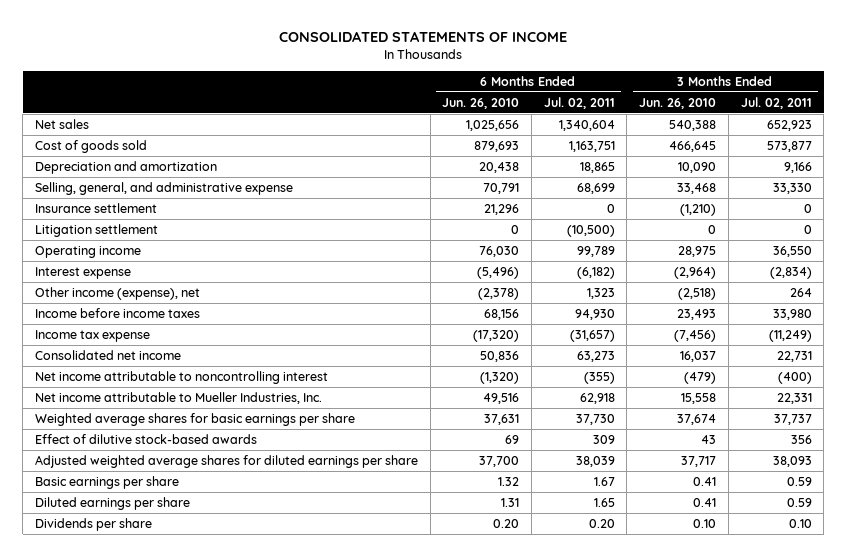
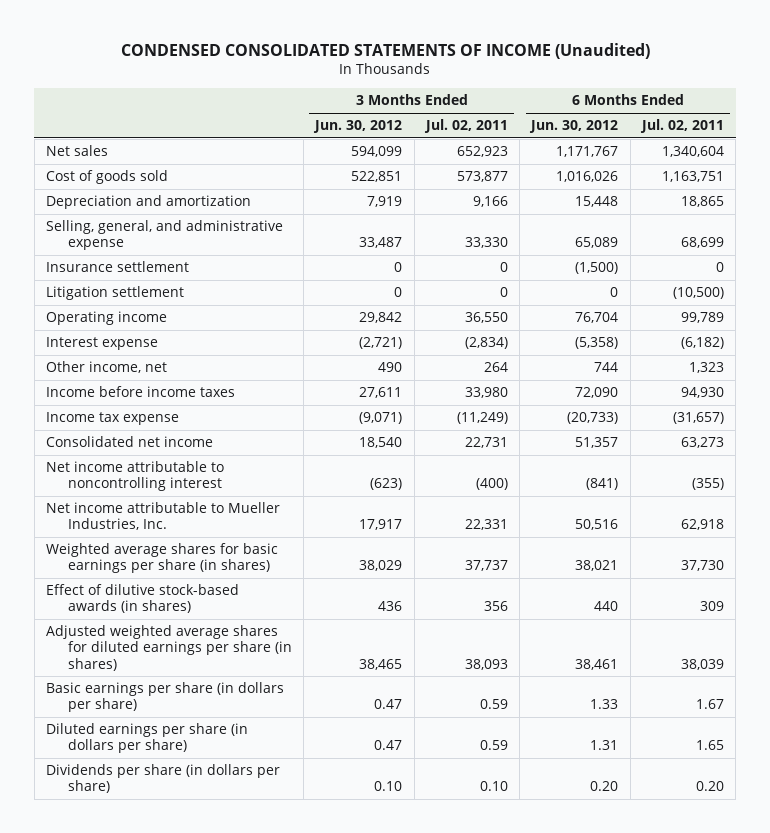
- CONSOLIDATED STATEMENTS OF INCOME
+ CONDENSED CONSOLIDATED STATEMENTS OF INCOME (Unaudited)
- | 6 Months Ended Jun. 26, 2010 | 6 Months Ended Jul. 02, 2011 | 3 Months Ended Jun. 26, 2010 | 3 Months Ended Jul. 02, 2011
+ | 3 Months Ended Jun. 30, 2012 | 3 Months Ended Jul. 02, 2011 | 6 Months Ended Jun. 30, 2012 | 6 Months Ended Jul. 02, 2011
- Other income (expense), net | (2,378) | 1,323 | (2,518) | 264
+ Other income, net | 490 | 264 | 744 | 1,323
- Weighted average shares for basic earnings per share | 37,631 | 37,730 | 37,674 | 37,737
- Effect of dilutive stock-based awards | 69 | 309 | 43 | 356
- Adjusted weighted average shares for diluted earnings per share | 37,700 | 38,039 | 37,717 | 38,093
- Basic earnings per share | 1.32 | 1.67 | 0.41 | 0.59
- Diluted earnings per share | 1.31 | 1.65 | 0.41 | 0.59
- Dividends per share | 0.20 | 0.20 | 0.10 | 0.10
+ Weighted average shares for basic earnings per share (in shares) | 38,029 | 37,737 | 38,021 | 37,730
+ Effect of dilutive stock-based awards (in shares) | 436 | 356 | 440 | 309
+ Adjusted weighted average shares for diluted earnings per share (in shares) | 38,465 | 38,093 | 38,461 | 38,039
+ Basic earnings per share (in dollars per share) | 0.47 | 0.59 | 1.33 | 1.67
+ Diluted earnings per share (in dollars per share) | 0.47 | 0.59 | 1.31 | 1.65
+ Dividends per share (in dollars per share) | 0.10 | 0.10 | 0.20 | 0.20

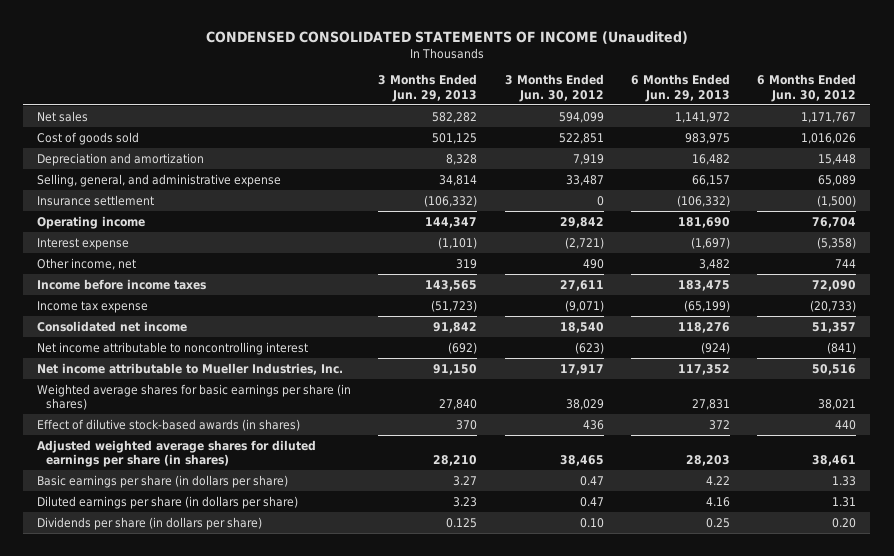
- | 3 Months Ended Jun. 30, 2012 | 3 Months Ended Jul. 02, 2011 | 6 Months Ended Jun. 30, 2012 | 6 Months Ended Jul. 02, 2011
+ | 3 Months Ended Jun. 29, 2013 | 3 Months Ended Jun. 30, 2012 | 6 Months Ended Jun. 29, 2013 | 6 Months Ended Jun. 30, 2012
- Litigation settlement | 0 | 0 | 0 | (10,500)

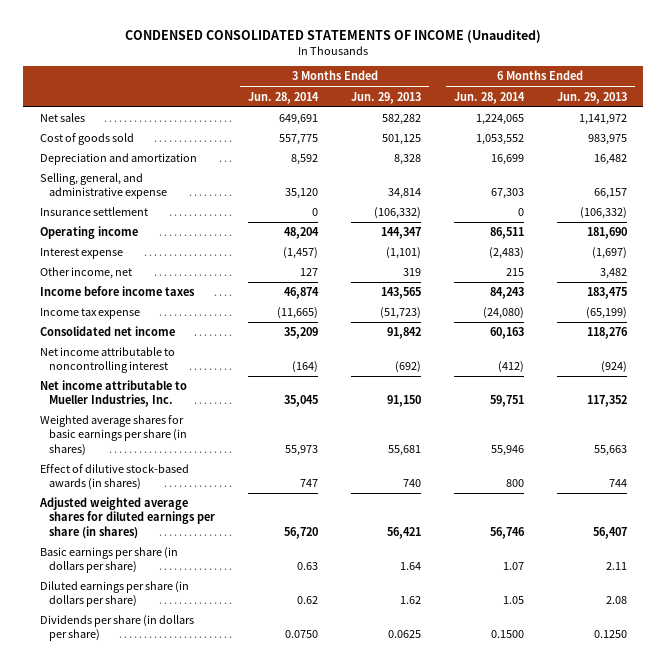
- | 3 Months Ended Jun. 29, 2013 | 3 Months Ended Jun. 30, 2012 | 6 Months Ended Jun. 29, 2013 | 6 Months Ended Jun. 30, 2012
+ | 3 Months Ended Jun. 28, 2014 | 3 Months Ended Jun. 29, 2013 | 6 Months Ended Jun. 28, 2014 | 6 Months Ended Jun. 29, 2013
- Weighted average shares for basic earnings per share (in shares) | 27,840 | 38,029 | 27,831 | 38,021
- Effect of dilutive stock-based awards (in shares) | 370 | 436 | 372 | 440
- Adjusted weighted average shares for diluted earnings per share (in shares) | 28,210 | 38,465 | 28,203 | 38,461
- Basic earnings per share (in dollars per share) | 3.27 | 0.47 | 4.22 | 1.33
- Diluted earnings per share (in dollars per share) | 3.23 | 0.47 | 4.16 | 1.31
- Dividends per share (in dollars per share) | 0.125 | 0.10 | 0.25 | 0.20
+ Weighted average shares for basic earnings per share (in shares) | 55,973 | 55,681 | 55,946 | 55,663
+ Effect of dilutive stock-based awards (in shares) | 747 | 740 | 800 | 744
+ Adjusted weighted average shares for diluted earnings per share (in shares) | 56,720 | 56,421 | 56,746 | 56,407
+ Basic earnings per share (in dollars per share) | 0.63 | 1.64 | 1.07 | 2.11
+ Diluted earnings per share (in dollars per share) | 0.62 | 1.62 | 1.05 | 2.08
+ Dividends per share (in dollars per share) | 0.0750 | 0.0625 | 0.1500 | 0.1250

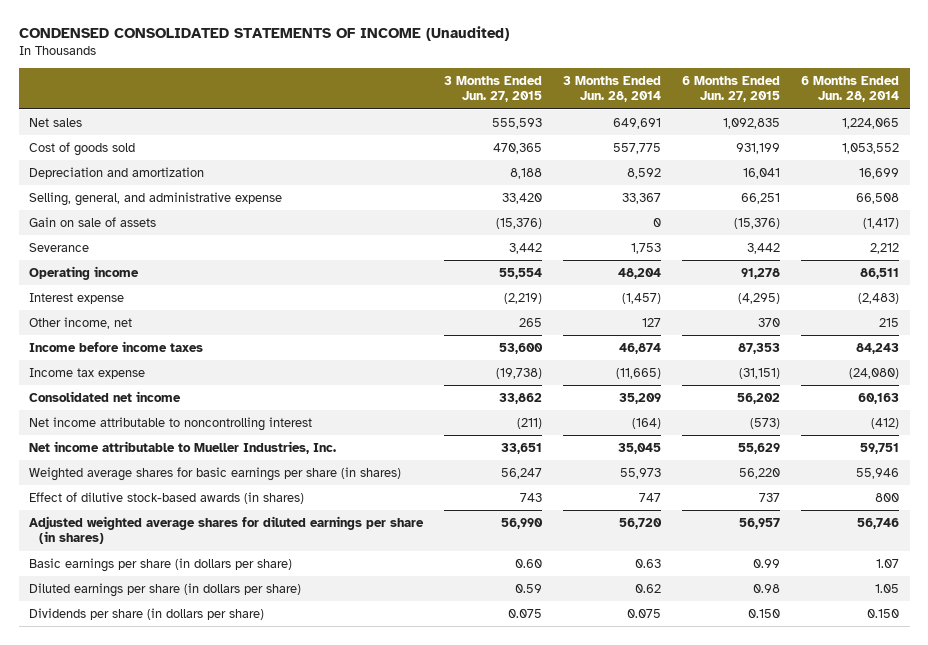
- | 3 Months Ended Jun. 28, 2014 | 3 Months Ended Jun. 29, 2013 | 6 Months Ended Jun. 28, 2014 | 6 Months Ended Jun. 29, 2013
+ | 3 Months Ended Jun. 27, 2015 | 3 Months Ended Jun. 28, 2014 | 6 Months Ended Jun. 27, 2015 | 6 Months Ended Jun. 28, 2014
- Selling, general, and administrative expense | 35,120 | 34,814 | 67,303 | 66,157
- Insurance settlement | 0 | (106,332) | 0 | (106,332)
+ Selling, general, and administrative expense | 33,420 | 33,367 | 66,251 | 66,508
+ Gain on sale of assets | (15,376) | 0 | (15,376) | (1,417)
+ Severance | 3,442 | 1,753 | 3,442 | 2,212
- Dividends per share (in dollars per share) | 0.0750 | 0.0625 | 0.1500 | 0.1250
+ Dividends per share (in dollars per share) | 0.075 | 0.075 | 0.150 | 0.150

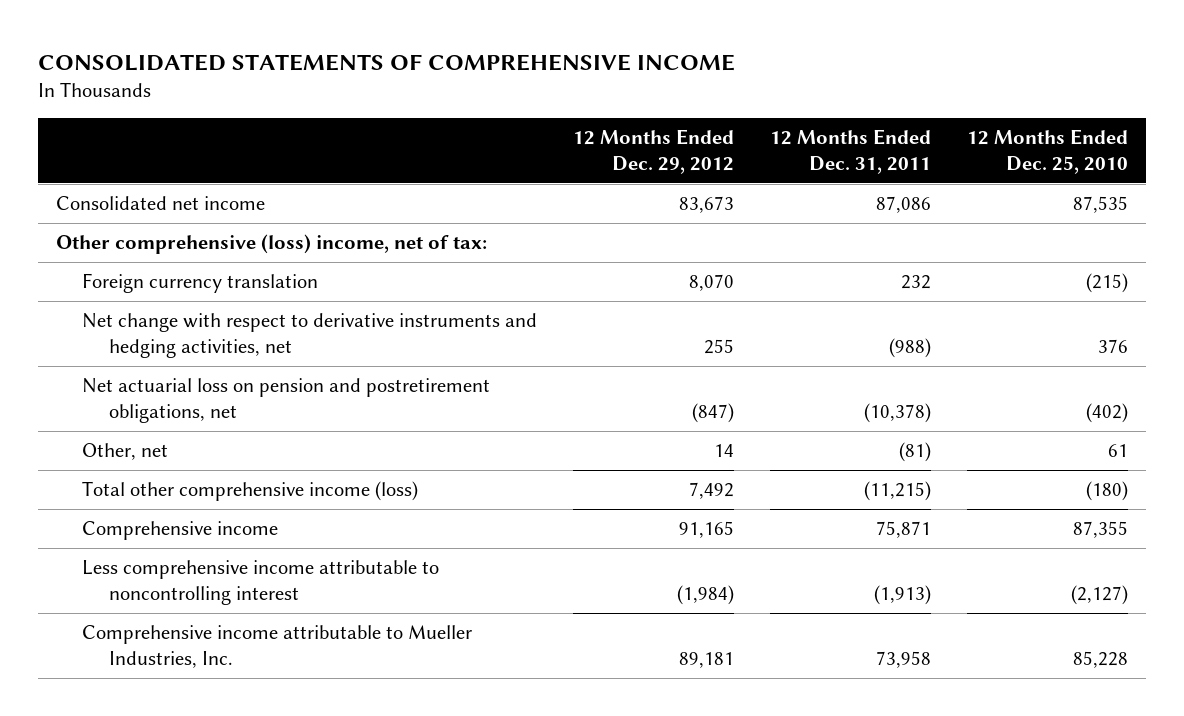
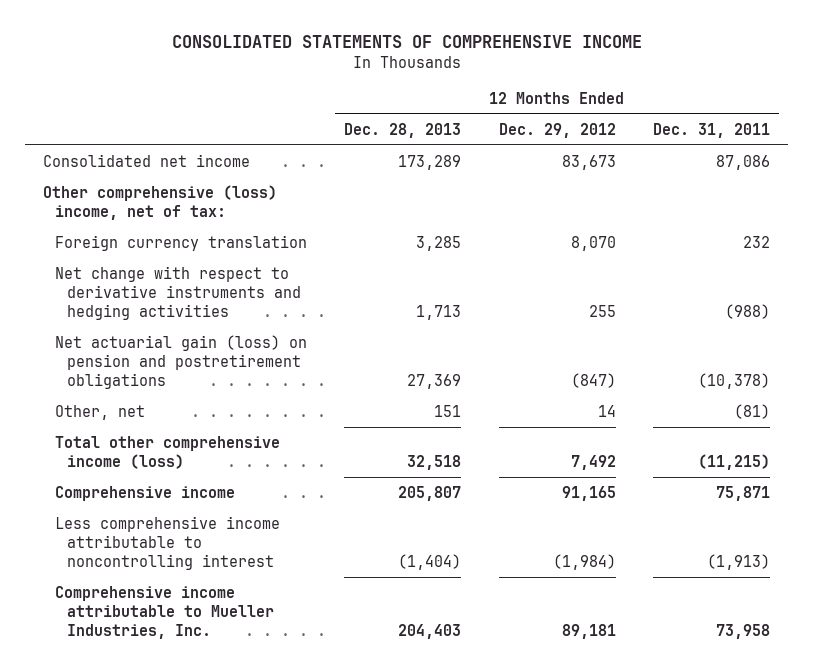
- | 12 Months Ended Dec. 29, 2012 | 12 Months Ended Dec. 31, 2011 | 12 Months Ended Dec. 25, 2010
+ | 12 Months Ended Dec. 28, 2013 | 12 Months Ended Dec. 29, 2012 | 12 Months Ended Dec. 31, 2011
- Net change with respect to derivative instruments and hedging activities, net | 255 | (988) | 376
- Net actuarial loss on pension and postretirement obligations, net | (847) | (10,378) | (402)
+ Net change with respect to derivative instruments and hedging activities | 1,713 | 255 | (988)
+ Net actuarial gain (loss) on pension and postretirement obligations | 27,369 | (847) | (10,378)

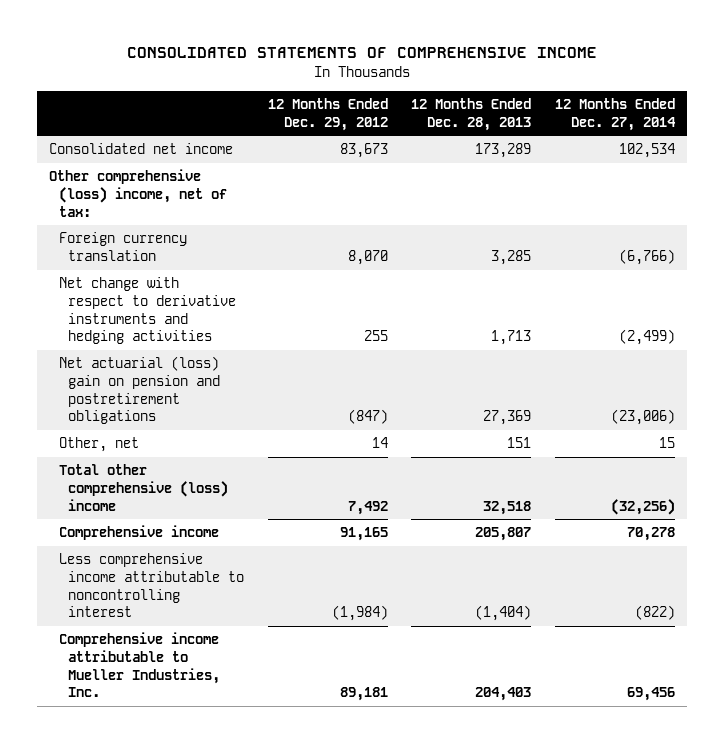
- | 12 Months Ended Dec. 28, 2013 | 12 Months Ended Dec. 29, 2012 | 12 Months Ended Dec. 31, 2011
+ | 12 Months Ended Dec. 29, 2012 | 12 Months Ended Dec. 28, 2013 | 12 Months Ended Dec. 27, 2014
- Net actuarial gain (loss) on pension and postretirement obligations | 27,369 | (847) | (10,378)
+ Net actuarial (loss) gain on pension and postretirement obligations | (847) | 27,369 | (23,006)
- Total other comprehensive income (loss) | 32,518 | 7,492 | (11,215)
+ Total other comprehensive (loss) income | 7,492 | 32,518 | (32,256)

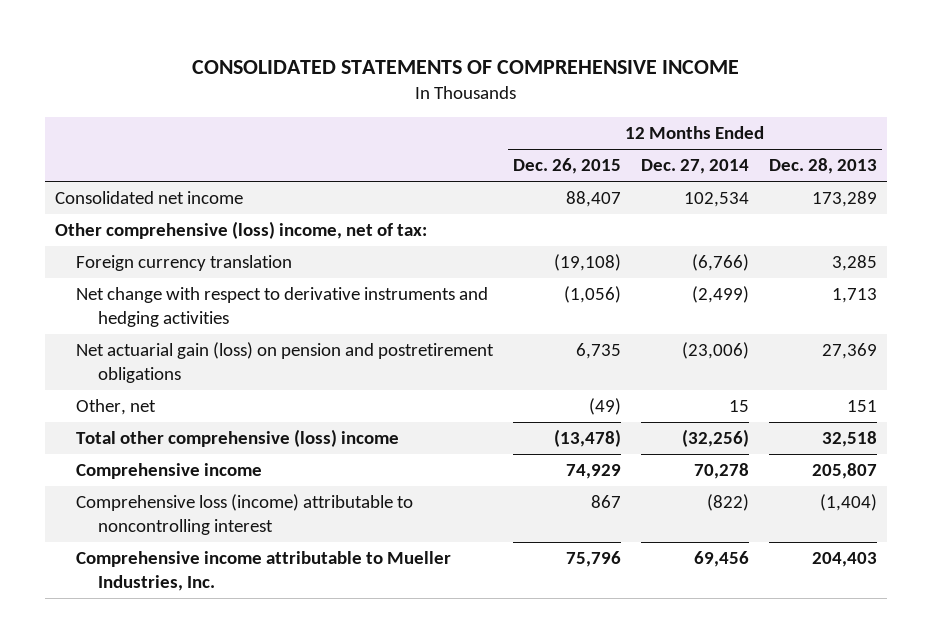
- | 12 Months Ended Dec. 29, 2012 | 12 Months Ended Dec. 28, 2013 | 12 Months Ended Dec. 27, 2014
+ | 12 Months Ended Dec. 26, 2015 | 12 Months Ended Dec. 27, 2014 | 12 Months Ended Dec. 28, 2013
- Net actuarial (loss) gain on pension and postretirement obligations | (847) | 27,369 | (23,006)
+ Net actuarial gain (loss) on pension and postretirement obligations | 6,735 | (23,006) | 27,369
- Less comprehensive income attributable to noncontrolling interest | (1,984) | (1,404) | (822)
+ Comprehensive loss (income) attributable to noncontrolling interest | 867 | (822) | (1,404)

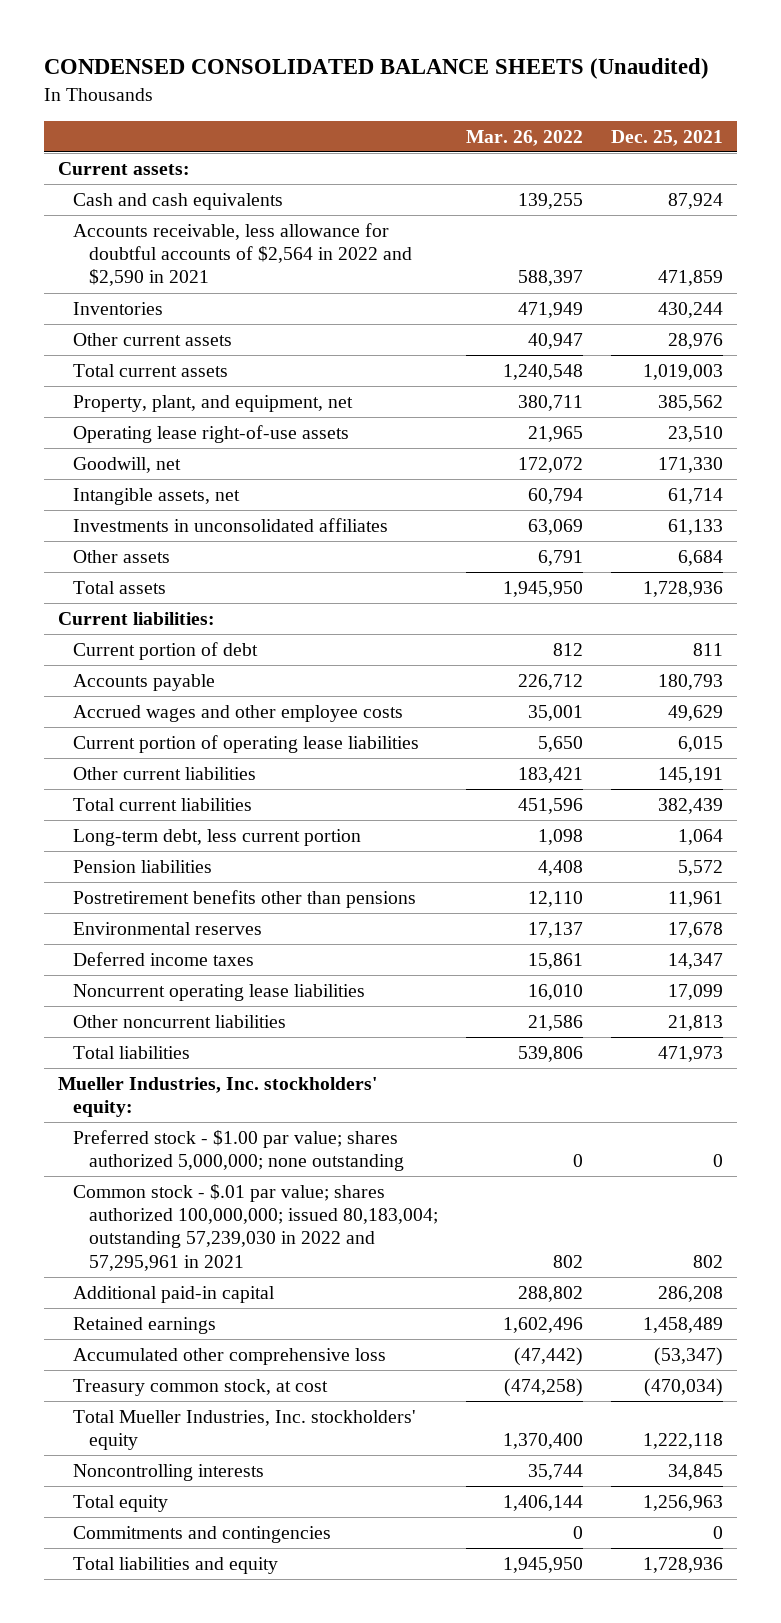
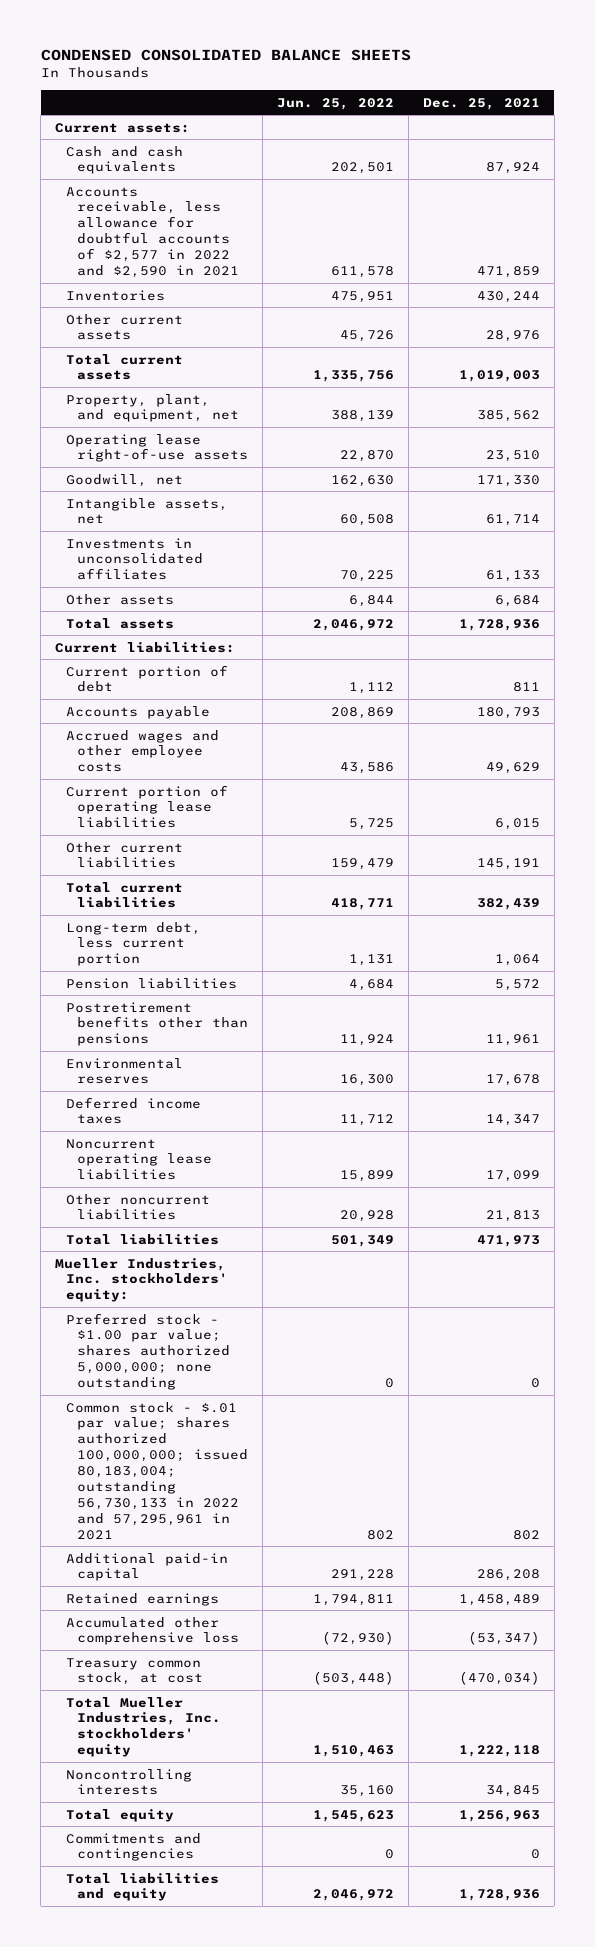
- CONDENSED CONSOLIDATED BALANCE SHEETS (Unaudited)
+ CONDENSED CONSOLIDATED BALANCE SHEETS
- | Mar. 26, 2022 | Dec. 25, 2021
+ | Jun. 25, 2022 | Dec. 25, 2021
- Accounts receivable, less allowance for doubtful accounts of $2,564 in 2022 and $2,590 in 2021 | 588,397 | 471,859
+ Accounts receivable, less allowance for doubtful accounts of $2,577 in 2022 and $2,590 in 2021 | 611,578 | 471,859
- Common stock - $.01 par value; shares authorized 100,000,000; issued 80,183,004; outstanding 57,239,030 in 2022 and 57,295,961 in 2021 | 802 | 802
+ Common stock - $.01 par value; shares authorized 100,000,000; issued 80,183,004; outstanding 56,730,133 in 2022 and 57,295,961 in 2021 | 802 | 802

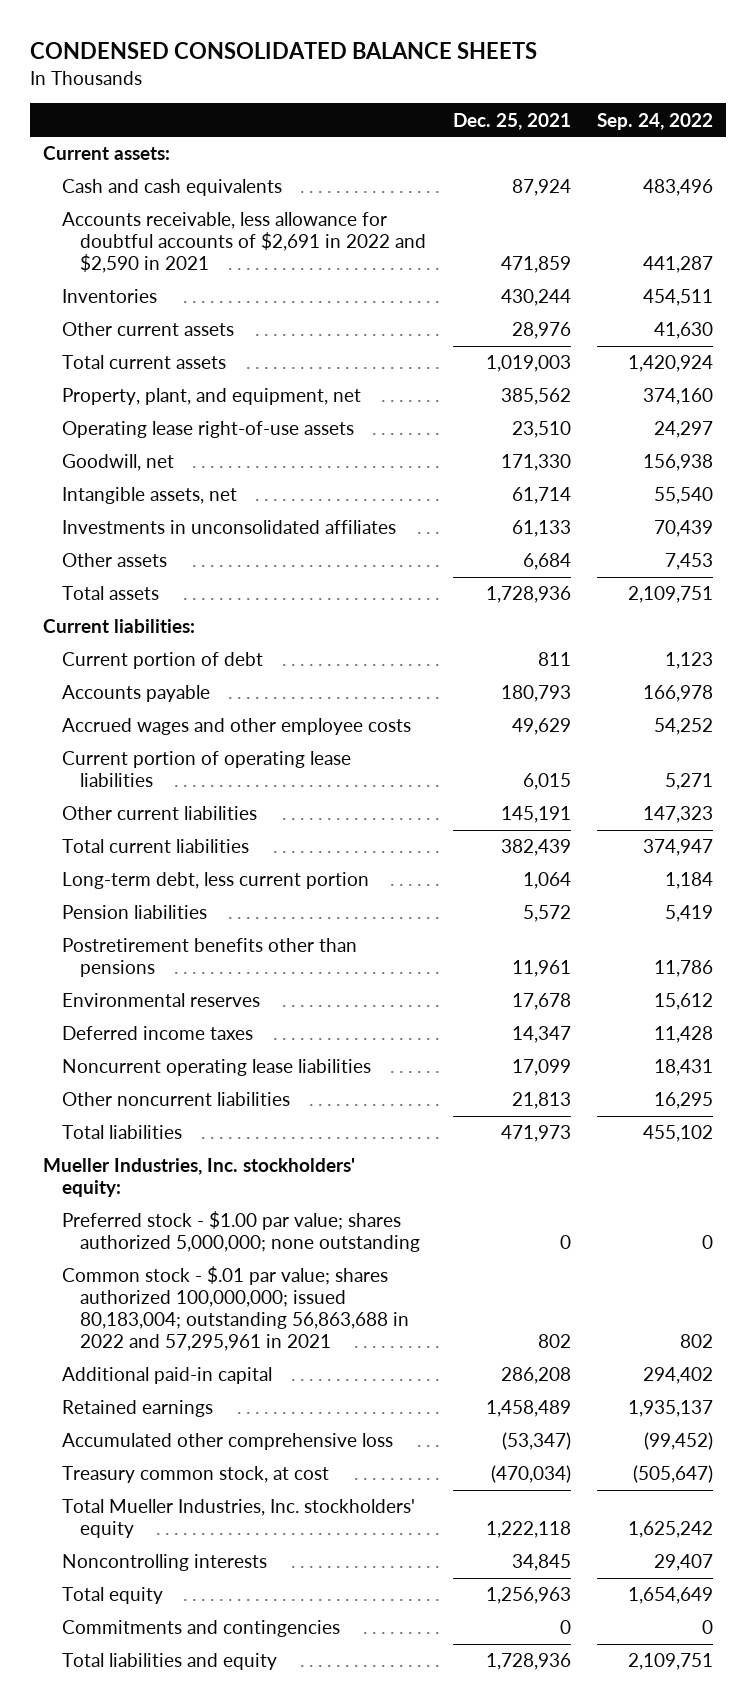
- | Jun. 25, 2022 | Dec. 25, 2021
+ | Dec. 25, 2021 | Sep. 24, 2022
- Accounts receivable, less allowance for doubtful accounts of $2,577 in 2022 and $2,590 in 2021 | 611,578 | 471,859
+ Accounts receivable, less allowance for doubtful accounts of $2,691 in 2022 and $2,590 in 2021 | 471,859 | 441,287
- Common stock - $.01 par value; shares authorized 100,000,000; issued 80,183,004; outstanding 56,730,133 in 2022 and 57,295,961 in 2021 | 802 | 802
+ Common stock - $.01 par value; shares authorized 100,000,000; issued 80,183,004; outstanding 56,863,688 in 2022 and 57,295,961 in 2021 | 802 | 802

